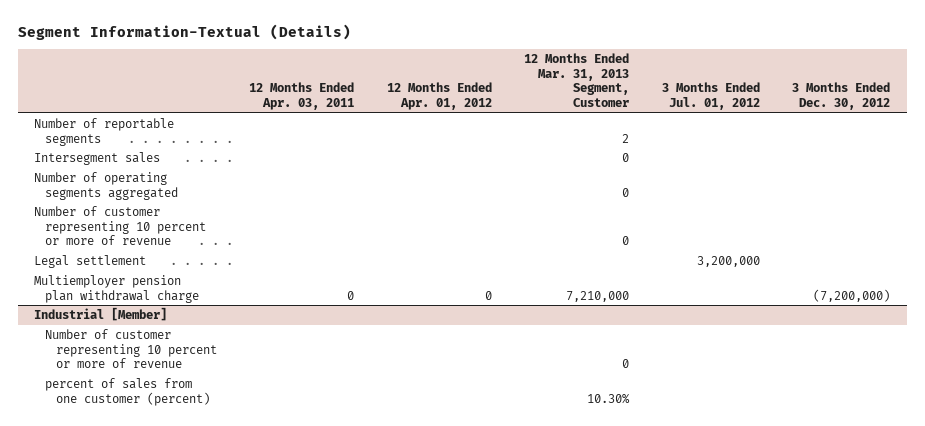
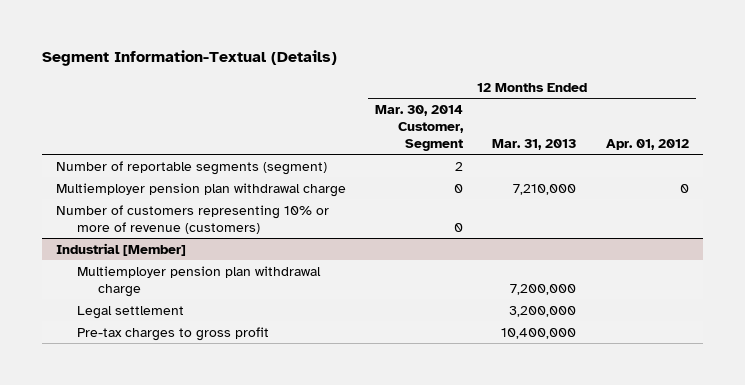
- | 12 Months Ended Apr. 03, 2011 | 12 Months Ended Apr. 01, 2012 | 12 Months Ended Mar. 31, 2013 Segment, Customer | 3 Months Ended Jul. 01, 2012 | 3 Months Ended Dec. 30, 2012
+ | 12 Months Ended Mar. 30, 2014 Customer, Segment | 12 Months Ended Mar. 31, 2013 | 12 Months Ended Apr. 01, 2012
- Number of reportable segments | | | 2 | |
- Intersegment sales | | | 0 | |
- Number of operating segments aggregated | | | 0 | |
- Number of customer representing 10 percent or more of revenue | | | 0 | |
- Legal settlement | | | | 3,200,000 |
+ Number of reportable segments (segment) | 2 | |
+ Number of customers representing 10% or more of revenue (customers) | 0 | |
@ Industrial [Member]
- Number of customer representing 10 percent or more of revenue | | | 0 | |
- percent of sales from one customer (percent) | | | 10.30% | |
+ Multiemployer pension plan withdrawal charge | | 7,200,000 |
+ Legal settlement | | 3,200,000 |
+ Pre-tax charges to gross profit | | 10,400,000 |

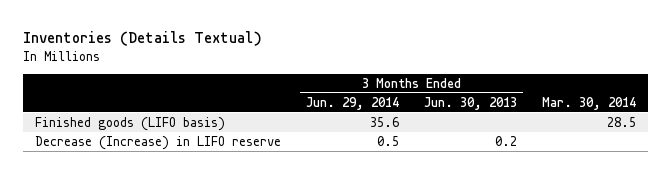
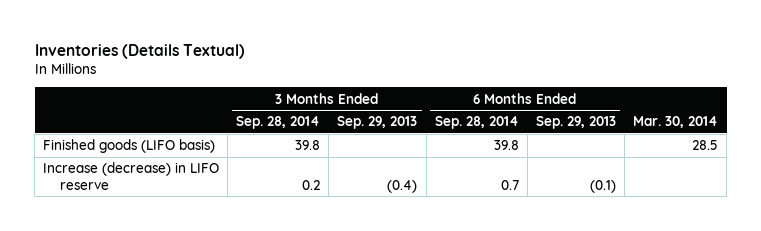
- | 3 Months Ended Jun. 29, 2014 | 3 Months Ended Jun. 30, 2013 | Mar. 30, 2014
+ | 3 Months Ended Sep. 28, 2014 | 3 Months Ended Sep. 29, 2013 | 6 Months Ended Sep. 28, 2014 | 6 Months Ended Sep. 29, 2013 | Mar. 30, 2014
- Decrease (Increase) in LIFO reserve | 0.5 | 0.2 |
+ Increase (decrease) in LIFO reserve | 0.2 | (0.4) | 0.7 | (0.1) |

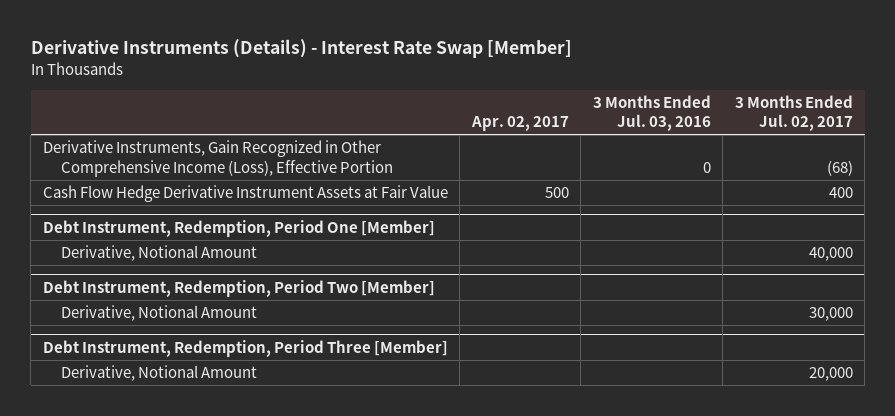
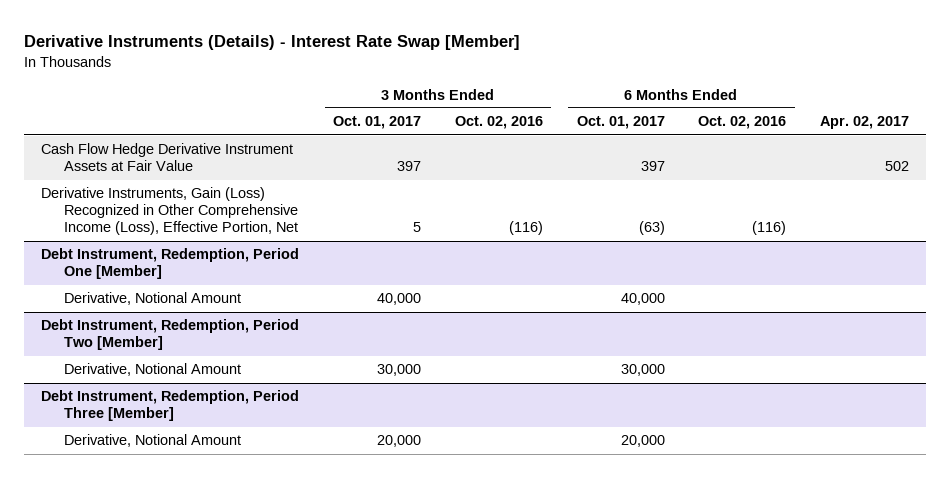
- | Apr. 02, 2017 | 3 Months Ended Jul. 03, 2016 | 3 Months Ended Jul. 02, 2017
+ | 3 Months Ended Oct. 01, 2017 | 3 Months Ended Oct. 02, 2016 | 6 Months Ended Oct. 01, 2017 | 6 Months Ended Oct. 02, 2016 | Apr. 02, 2017
- Derivative Instruments, Gain Recognized in Other Comprehensive Income (Loss), Effective Portion | | 0 | (68)
- Cash Flow Hedge Derivative Instrument Assets at Fair Value | 500 | | 400
+ Cash Flow Hedge Derivative Instrument Assets at Fair Value | 397 | | 397 | | 502
+ Derivative Instruments, Gain (Loss) Recognized in Other Comprehensive Income (Loss), Effective Portion, Net | 5 | (116) | (63) | (116) |

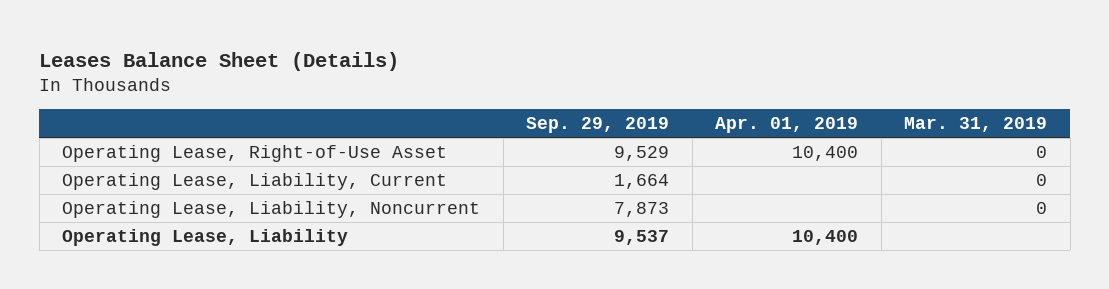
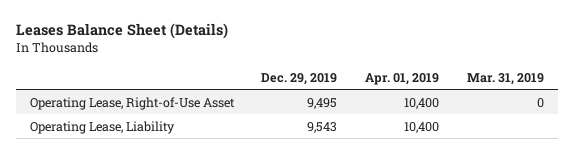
- | Sep. 29, 2019 | Apr. 01, 2019 | Mar. 31, 2019
+ | Dec. 29, 2019 | Apr. 01, 2019 | Mar. 31, 2019
- Operating Lease, Liability, Current | 1,664 | | 0
- Operating Lease, Liability, Noncurrent | 7,873 | | 0

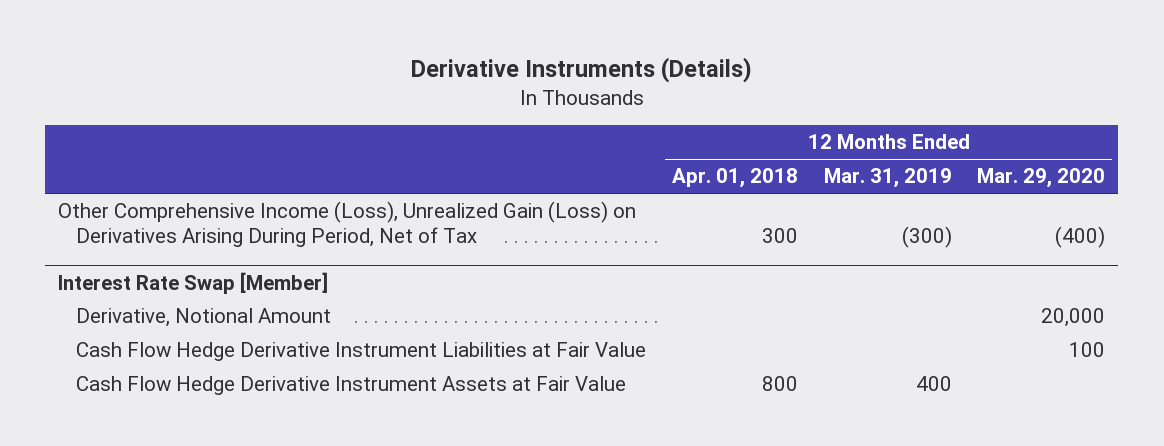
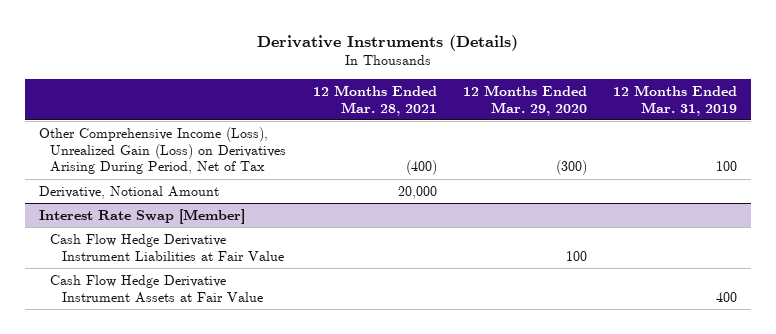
- | 12 Months Ended Apr. 01, 2018 | 12 Months Ended Mar. 31, 2019 | 12 Months Ended Mar. 29, 2020
+ | 12 Months Ended Mar. 28, 2021 | 12 Months Ended Mar. 29, 2020 | 12 Months Ended Mar. 31, 2019
- Other Comprehensive Income (Loss), Unrealized Gain (Loss) on Derivatives Arising During Period, Net of Tax | 300 | (300) | (400)
+ Other Comprehensive Income (Loss), Unrealized Gain (Loss) on Derivatives Arising During Period, Net of Tax | (400) | (300) | 100
+ Derivative, Notional Amount | 20,000 | |
@ Interest Rate Swap [Member]
- Derivative, Notional Amount | | | 20,000

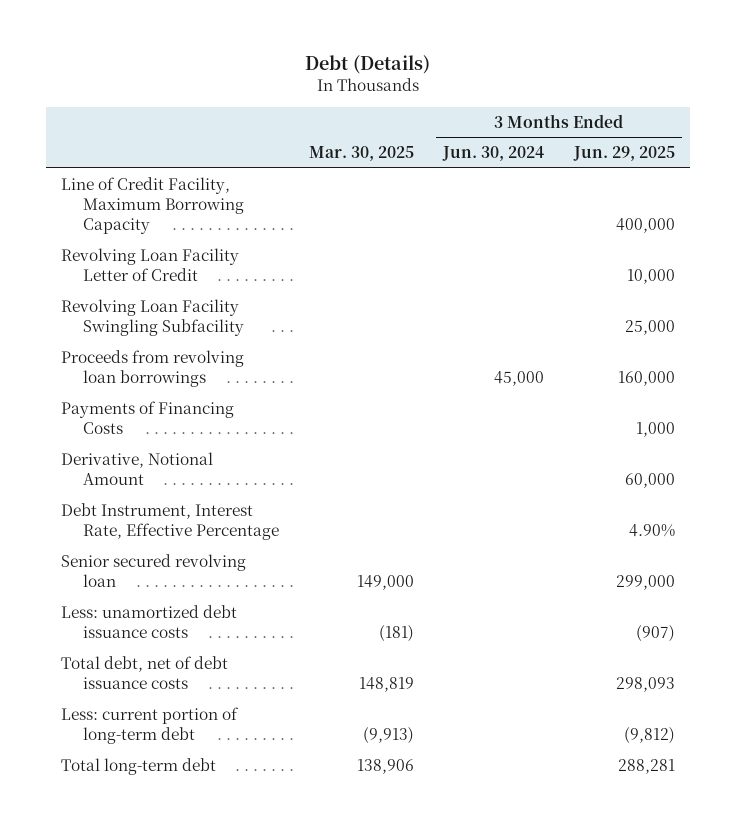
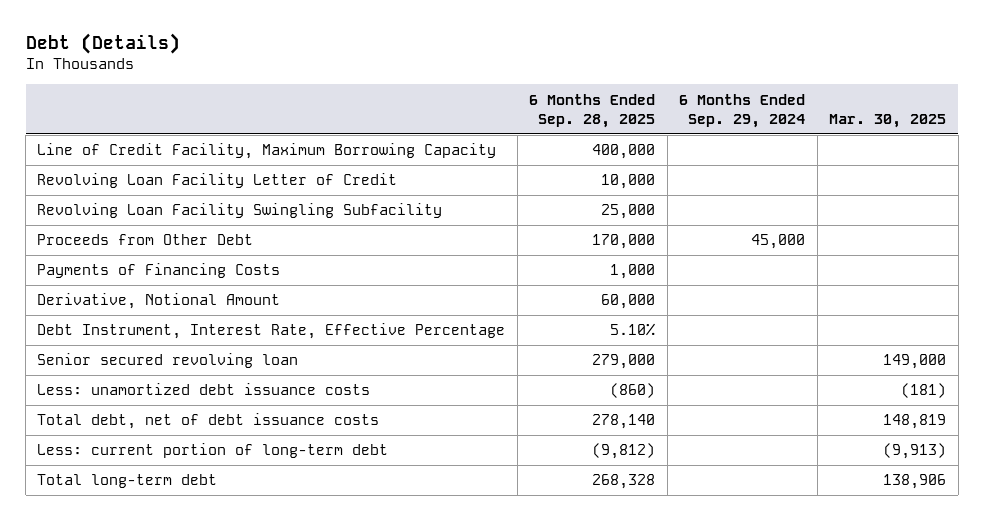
- | Mar. 30, 2025 | 3 Months Ended Jun. 30, 2024 | 3 Months Ended Jun. 29, 2025
+ | 6 Months Ended Sep. 28, 2025 | 6 Months Ended Sep. 29, 2024 | Mar. 30, 2025
- Proceeds from revolving loan borrowings | | 45,000 | 160,000
+ Proceeds from Other Debt | 170,000 | 45,000 |

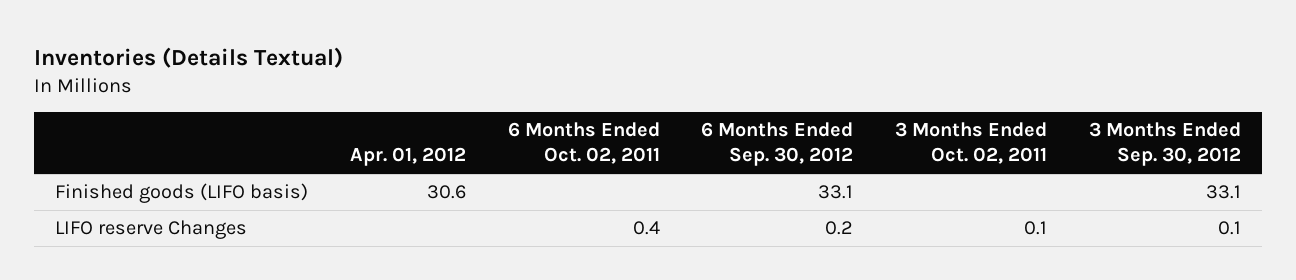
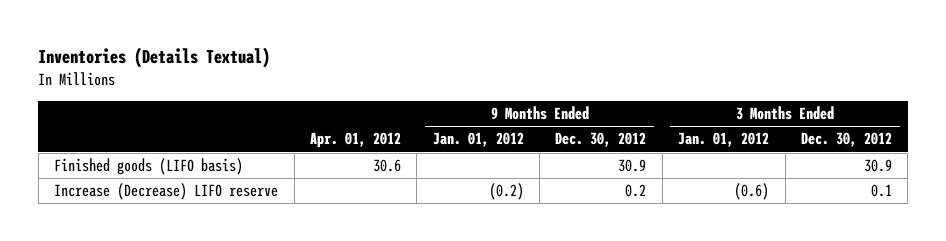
- | Apr. 01, 2012 | 6 Months Ended Oct. 02, 2011 | 6 Months Ended Sep. 30, 2012 | 3 Months Ended Oct. 02, 2011 | 3 Months Ended Sep. 30, 2012
+ | Apr. 01, 2012 | 9 Months Ended Jan. 01, 2012 | 9 Months Ended Dec. 30, 2012 | 3 Months Ended Jan. 01, 2012 | 3 Months Ended Dec. 30, 2012
- LIFO reserve Changes | | 0.4 | 0.2 | 0.1 | 0.1
+ Increase (Decrease) LIFO reserve | | (0.2) | 0.2 | (0.6) | 0.1

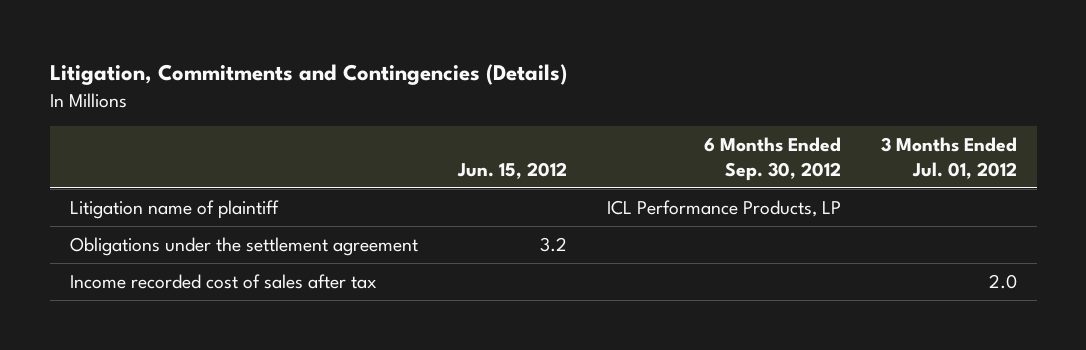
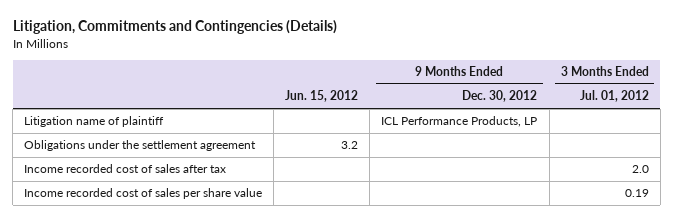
- | Jun. 15, 2012 | 6 Months Ended Sep. 30, 2012 | 3 Months Ended Jul. 01, 2012
+ | Jun. 15, 2012 | 9 Months Ended Dec. 30, 2012 | 3 Months Ended Jul. 01, 2012
+ Income recorded cost of sales per share value | | | 0.19

